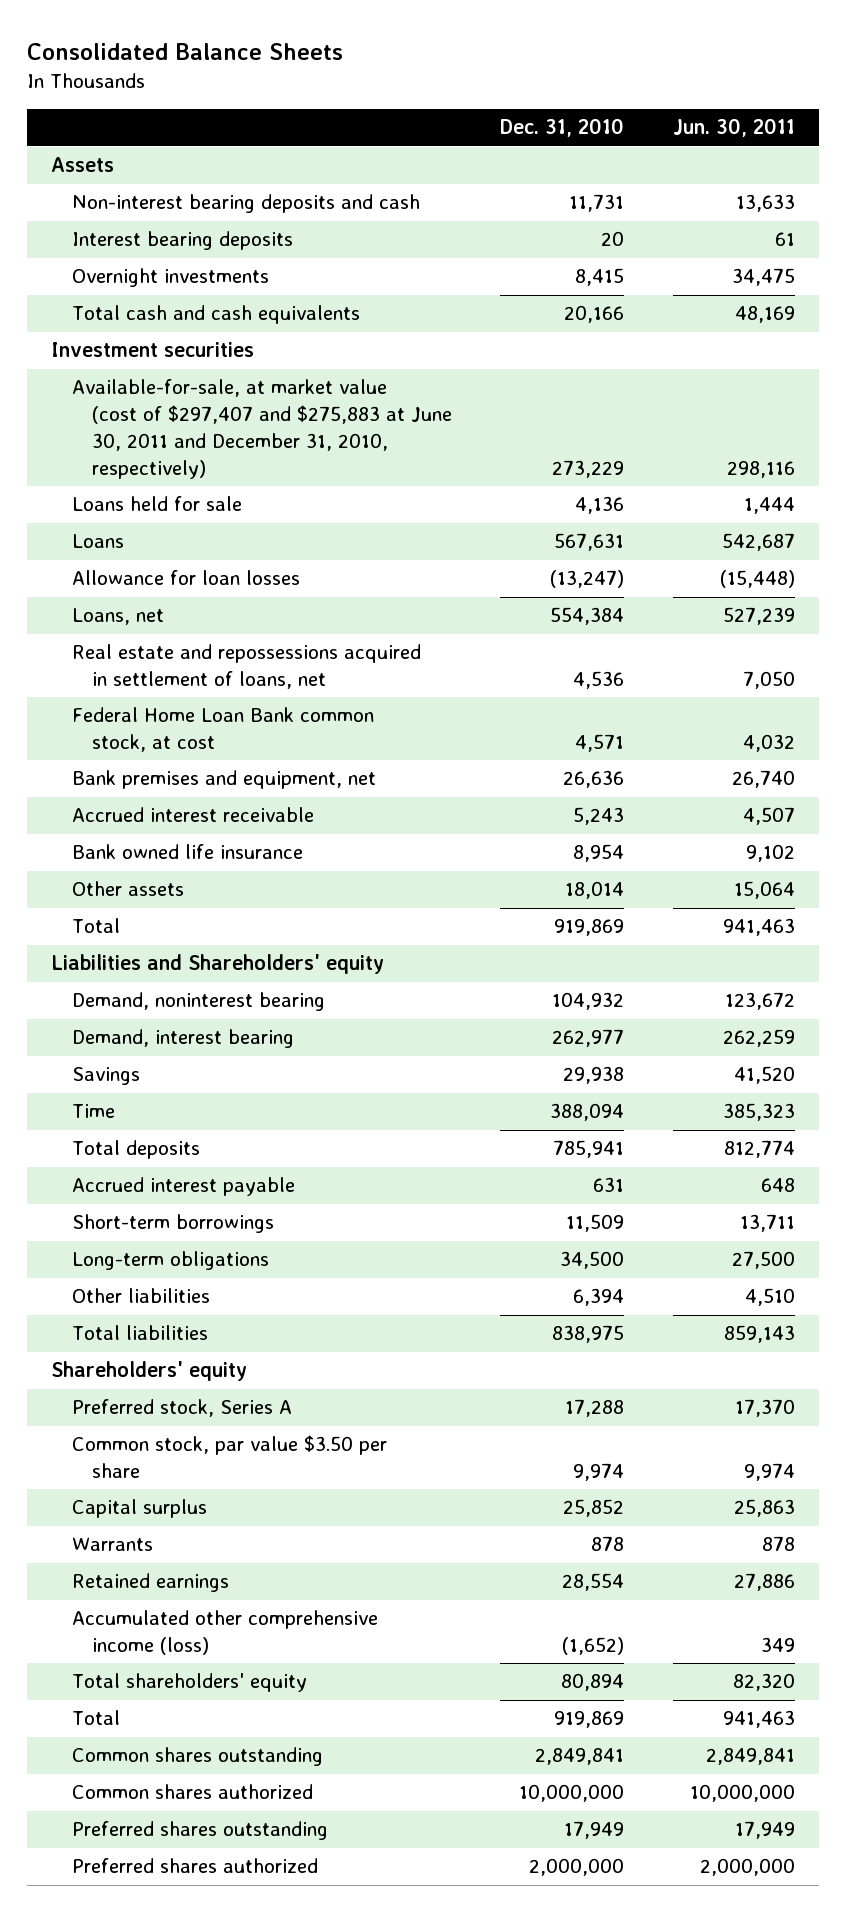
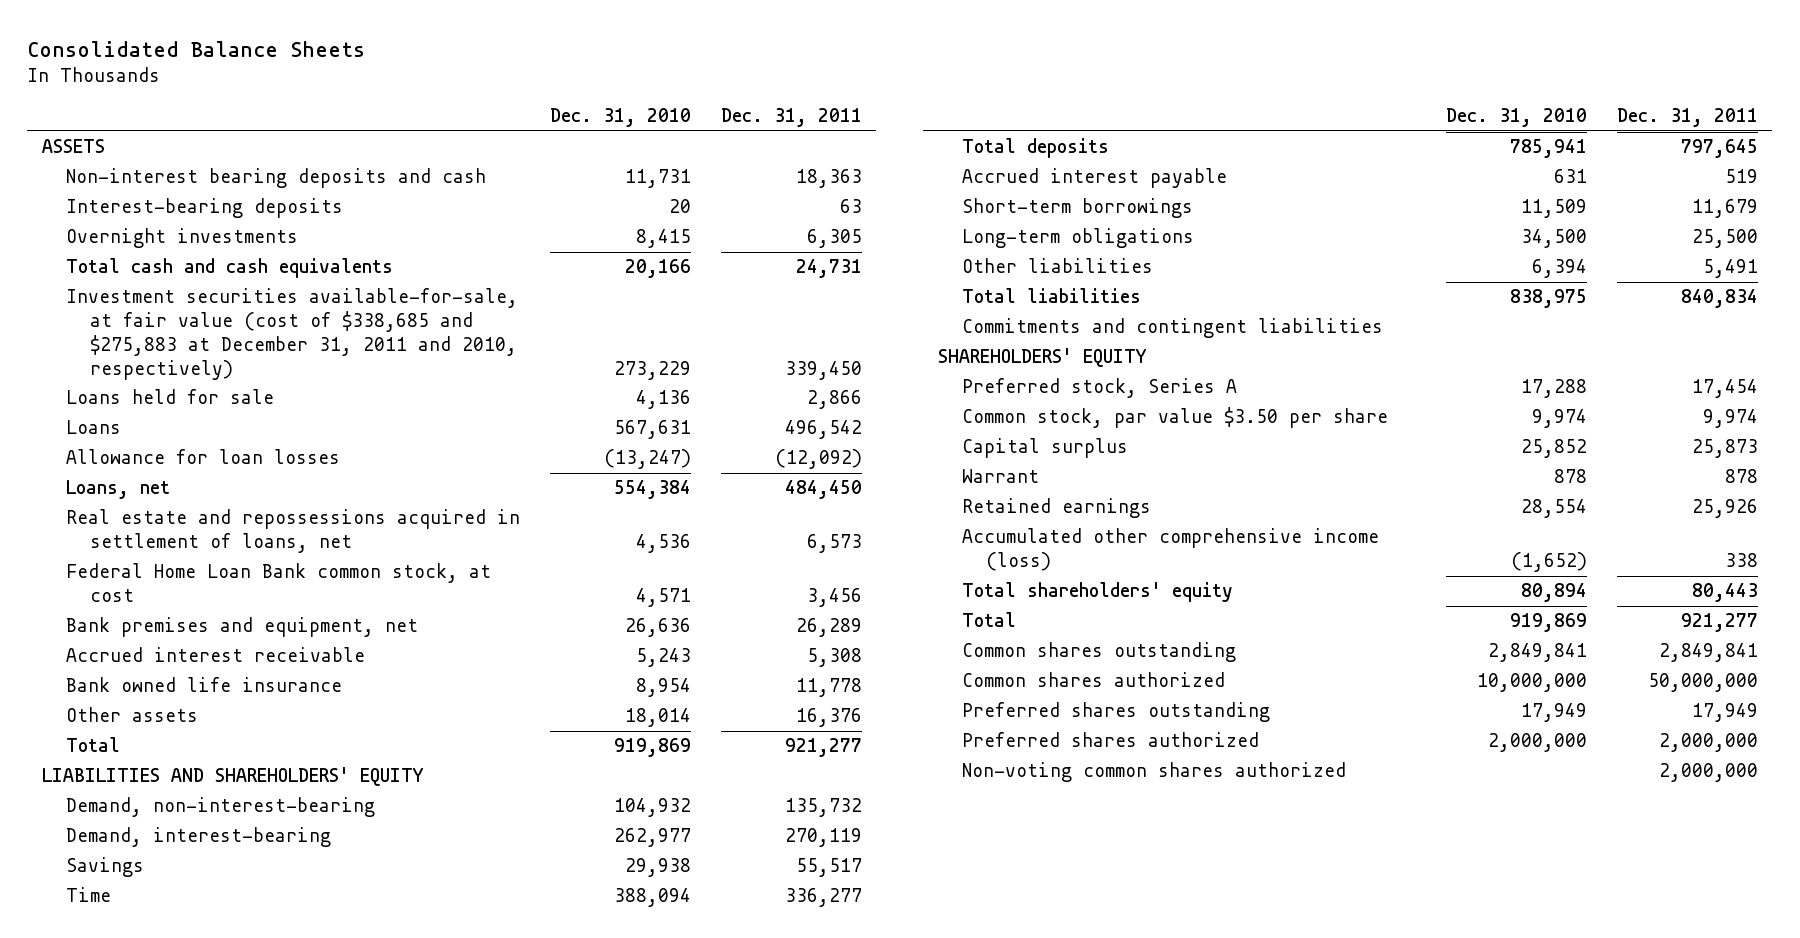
- | Dec. 31, 2010 | Jun. 30, 2011
+ | Dec. 31, 2010 | Dec. 31, 2011
- Assets
+ ASSETS
- Interest bearing deposits | 20 | 61
+ Interest-bearing deposits | 20 | 63
- Investment securities
- Available-for-sale, at market value (cost of $297,407 and $275,883 at June 30, 2011 and December 31, 2010, respectively) | 273,229 | 298,116
+ Investment securities available-for-sale, at fair value (cost of $338,685 and $275,883 at December 31, 2011 and 2010, respectively) | 273,229 | 339,450
- Liabilities and Shareholders' equity
- Demand, noninterest bearing | 104,932 | 123,672
- Demand, interest bearing | 262,977 | 262,259
+ LIABILITIES AND SHAREHOLDERS' EQUITY
+ Demand, non-interest-bearing | 104,932 | 135,732
+ Demand, interest-bearing | 262,977 | 270,119
- Shareholders' equity
+ Commitments and contingent liabilities
+ SHAREHOLDERS' EQUITY
- Warrants | 878 | 878
+ Warrant | 878 | 878
+ Non-voting common shares authorized | | 2,000,000

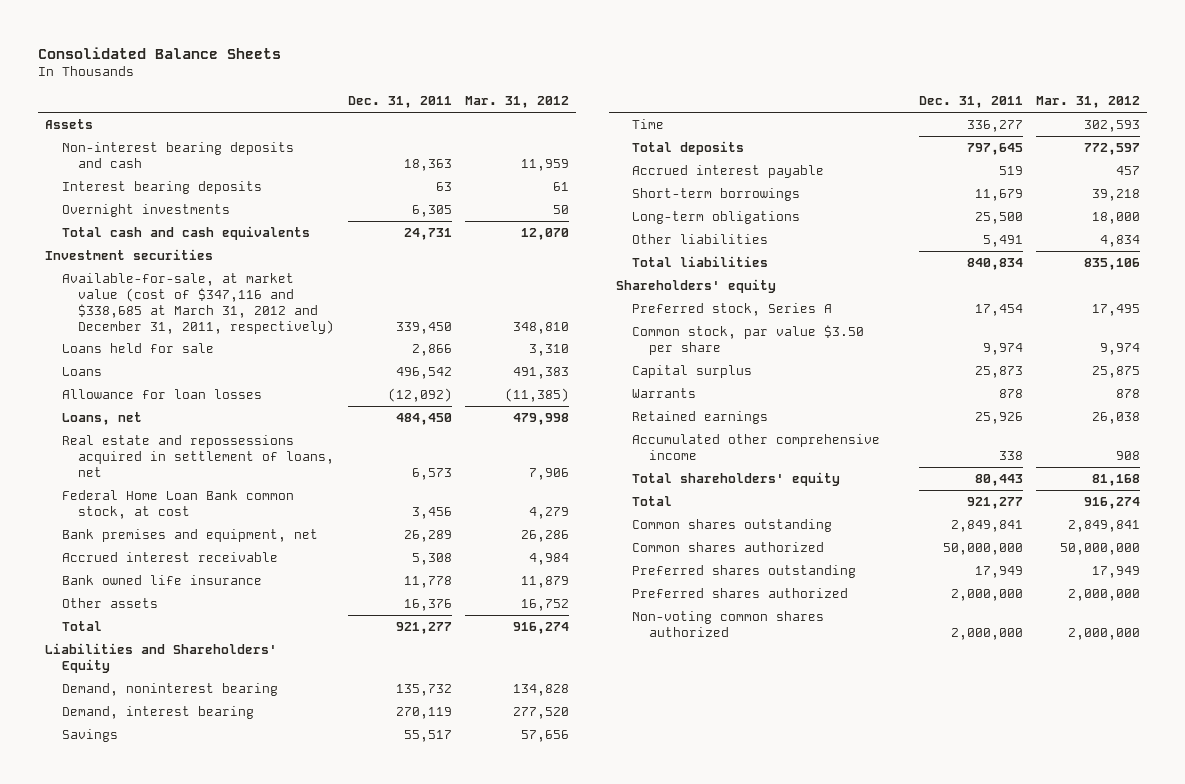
- | Dec. 31, 2010 | Dec. 31, 2011
+ | Dec. 31, 2011 | Mar. 31, 2012
- ASSETS
+ Assets
- Interest-bearing deposits | 20 | 63
+ Interest bearing deposits | 63 | 61
- Investment securities available-for-sale, at fair value (cost of $338,685 and $275,883 at December 31, 2011 and 2010, respectively) | 273,229 | 339,450
+ Investment securities
+ Available-for-sale, at market value (cost of $347,116 and $338,685 at March 31, 2012 and December 31, 2011, respectively) | 339,450 | 348,810
- LIABILITIES AND SHAREHOLDERS' EQUITY
- Demand, non-interest-bearing | 104,932 | 135,732
- Demand, interest-bearing | 262,977 | 270,119
+ Liabilities and Shareholders' Equity
+ Demand, noninterest bearing | 135,732 | 134,828
+ Demand, interest bearing | 270,119 | 277,520
- Commitments and contingent liabilities
- SHAREHOLDERS' EQUITY
+ Shareholders' equity
- Warrant | 878 | 878
+ Warrants | 878 | 878
- Accumulated other comprehensive income (loss) | (1,652) | 338
+ Accumulated other comprehensive income | 338 | 908

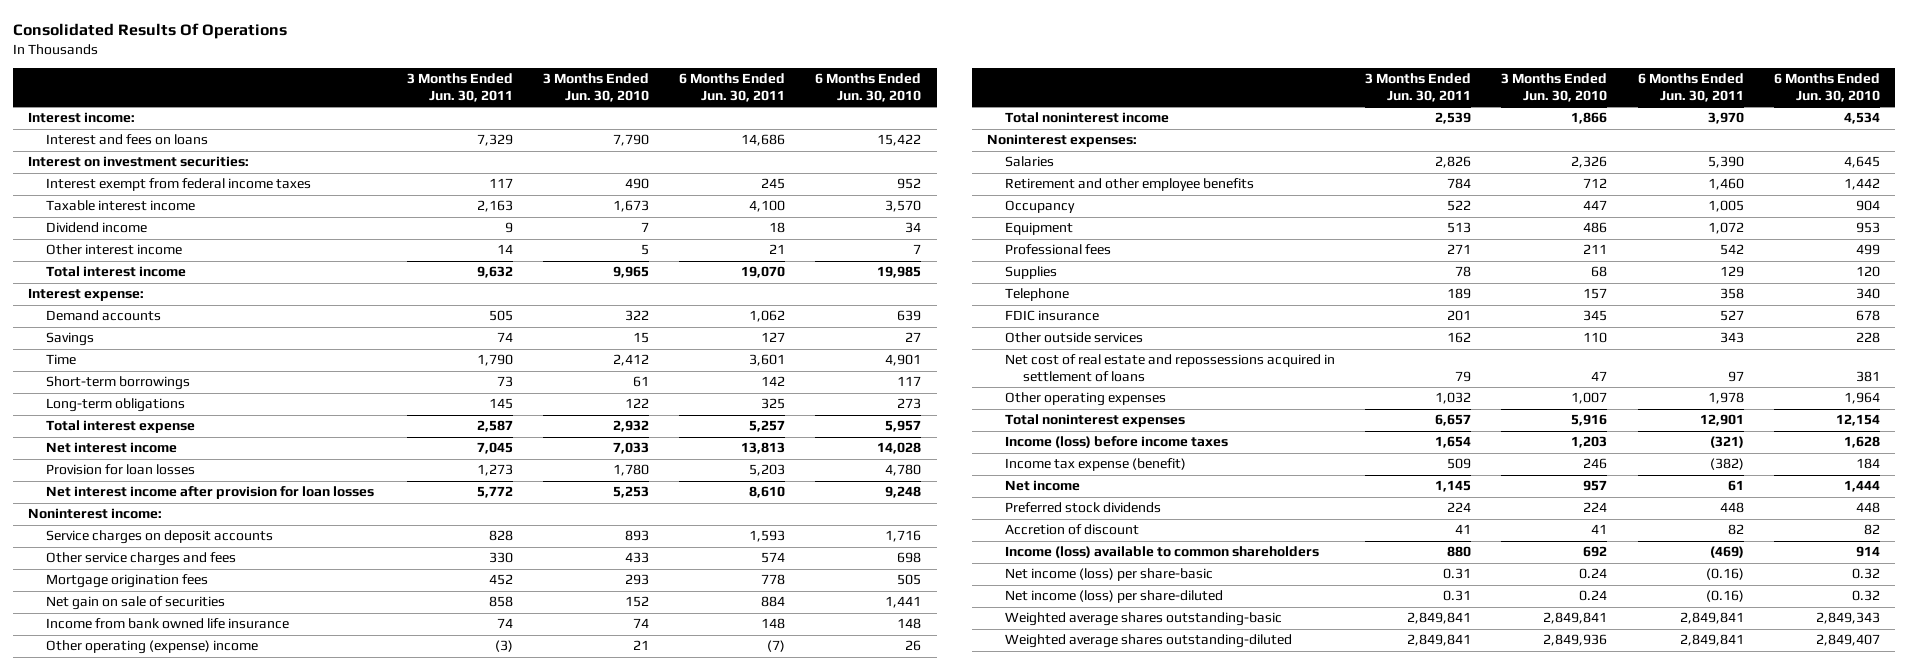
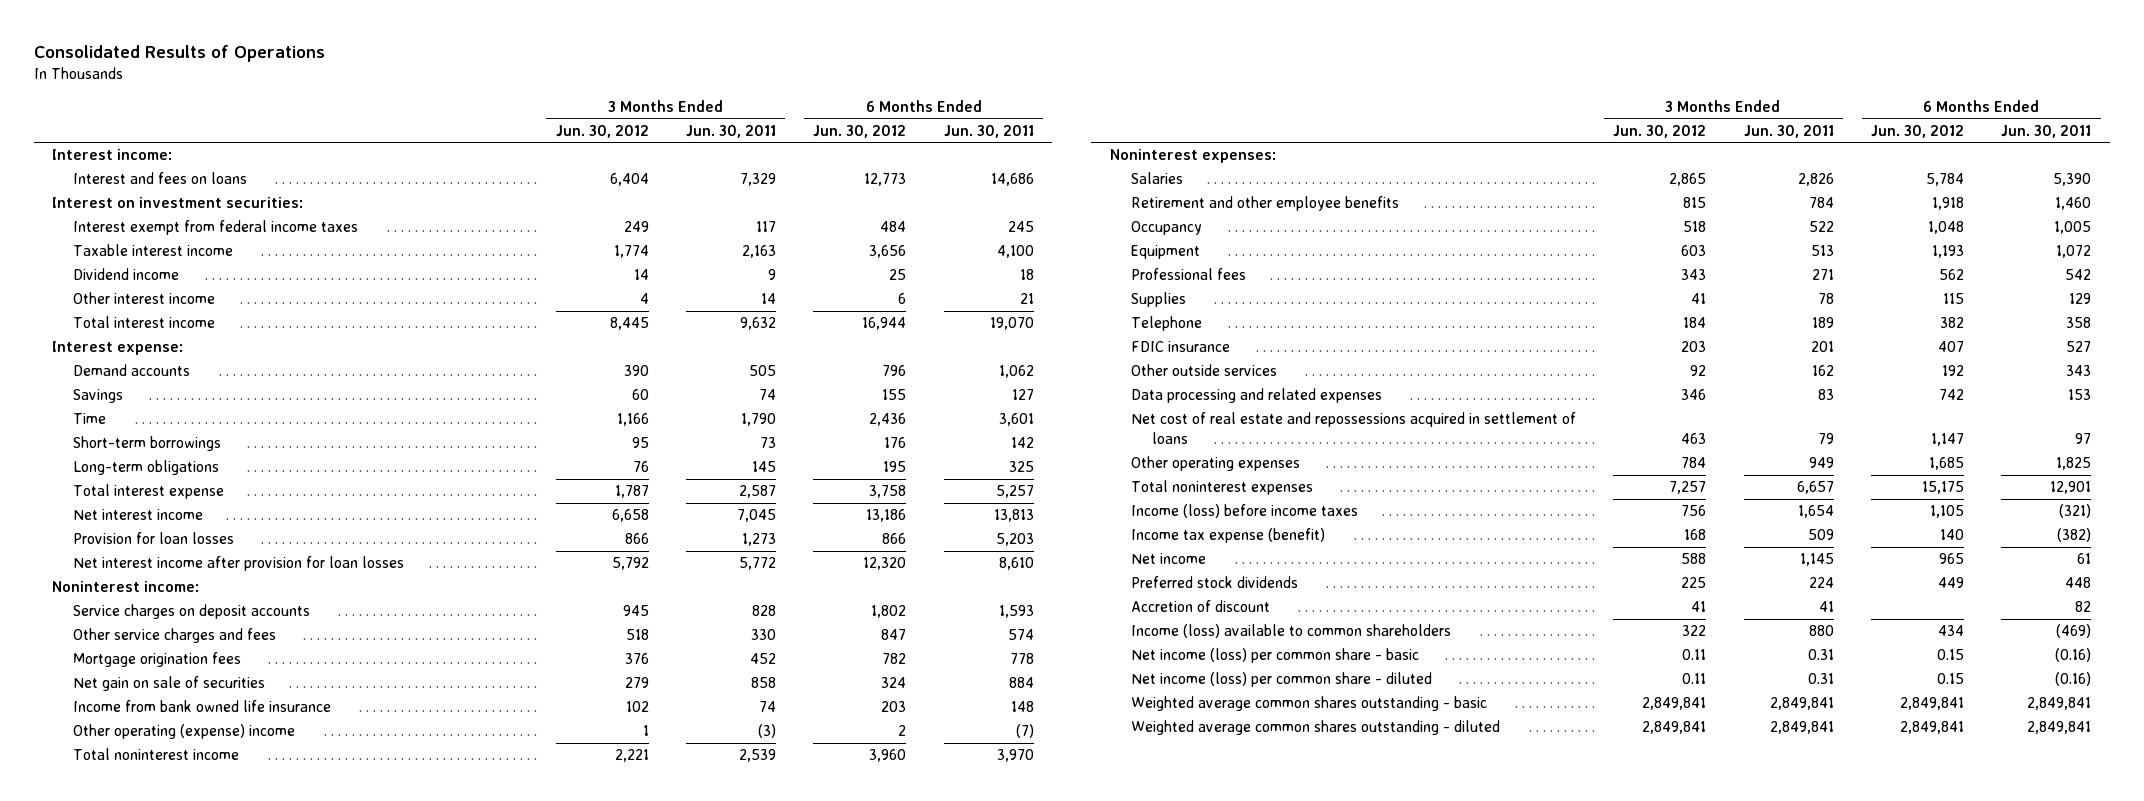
- Consolidated Results Of Operations
+ Consolidated Results of Operations
- | 3 Months Ended Jun. 30, 2011 | 3 Months Ended Jun. 30, 2010 | 6 Months Ended Jun. 30, 2011 | 6 Months Ended Jun. 30, 2010
+ | 3 Months Ended Jun. 30, 2012 | 3 Months Ended Jun. 30, 2011 | 6 Months Ended Jun. 30, 2012 | 6 Months Ended Jun. 30, 2011
+ Data processing and related expenses | 346 | 83 | 742 | 153
- Other operating expenses | 1,032 | 1,007 | 1,978 | 1,964
+ Other operating expenses | 784 | 949 | 1,685 | 1,825
- Net income (loss) per share-basic | 0.31 | 0.24 | (0.16) | 0.32
- Net income (loss) per share-diluted | 0.31 | 0.24 | (0.16) | 0.32
- Weighted average shares outstanding-basic | 2,849,841 | 2,849,841 | 2,849,841 | 2,849,343
- Weighted average shares outstanding-diluted | 2,849,841 | 2,849,936 | 2,849,841 | 2,849,407
+ Net income (loss) per common share - basic | 0.11 | 0.31 | 0.15 | (0.16)
+ Net income (loss) per common share - diluted | 0.11 | 0.31 | 0.15 | (0.16)
+ Weighted average common shares outstanding - basic | 2,849,841 | 2,849,841 | 2,849,841 | 2,849,841
+ Weighted average common shares outstanding - diluted | 2,849,841 | 2,849,841 | 2,849,841 | 2,849,841

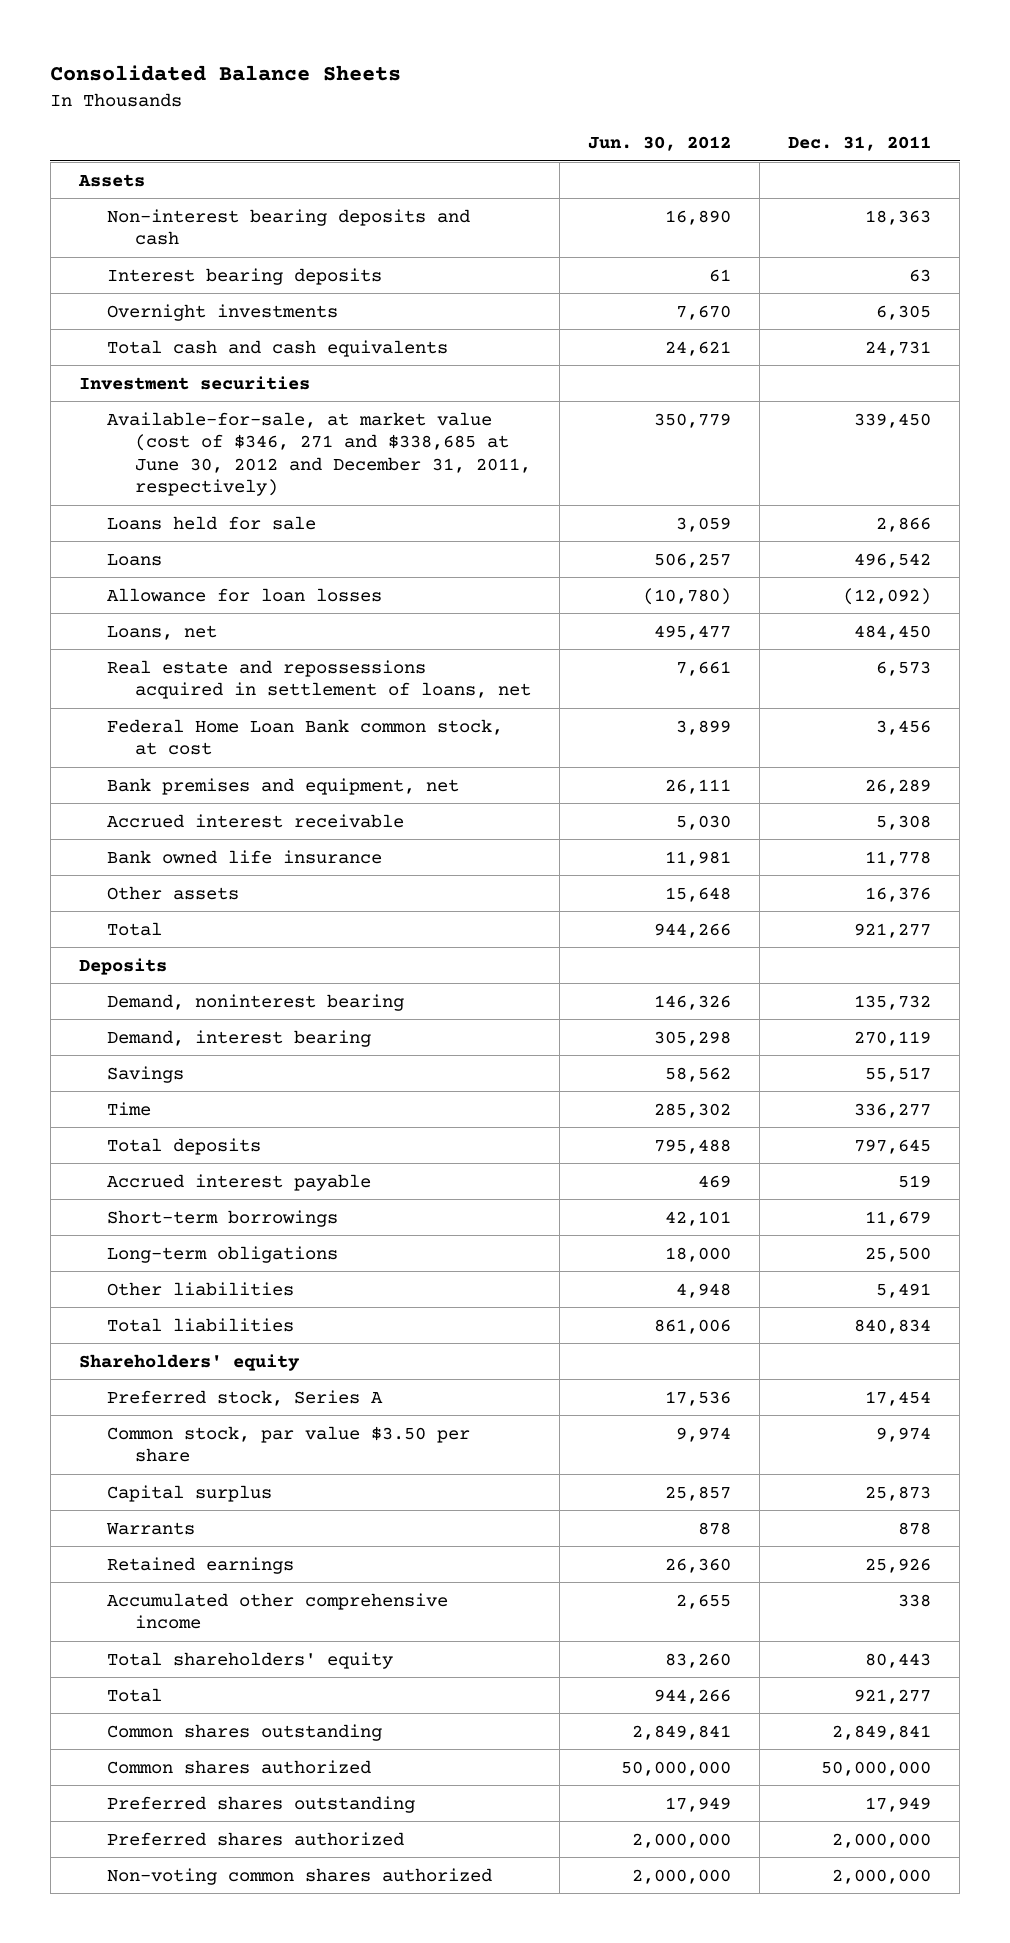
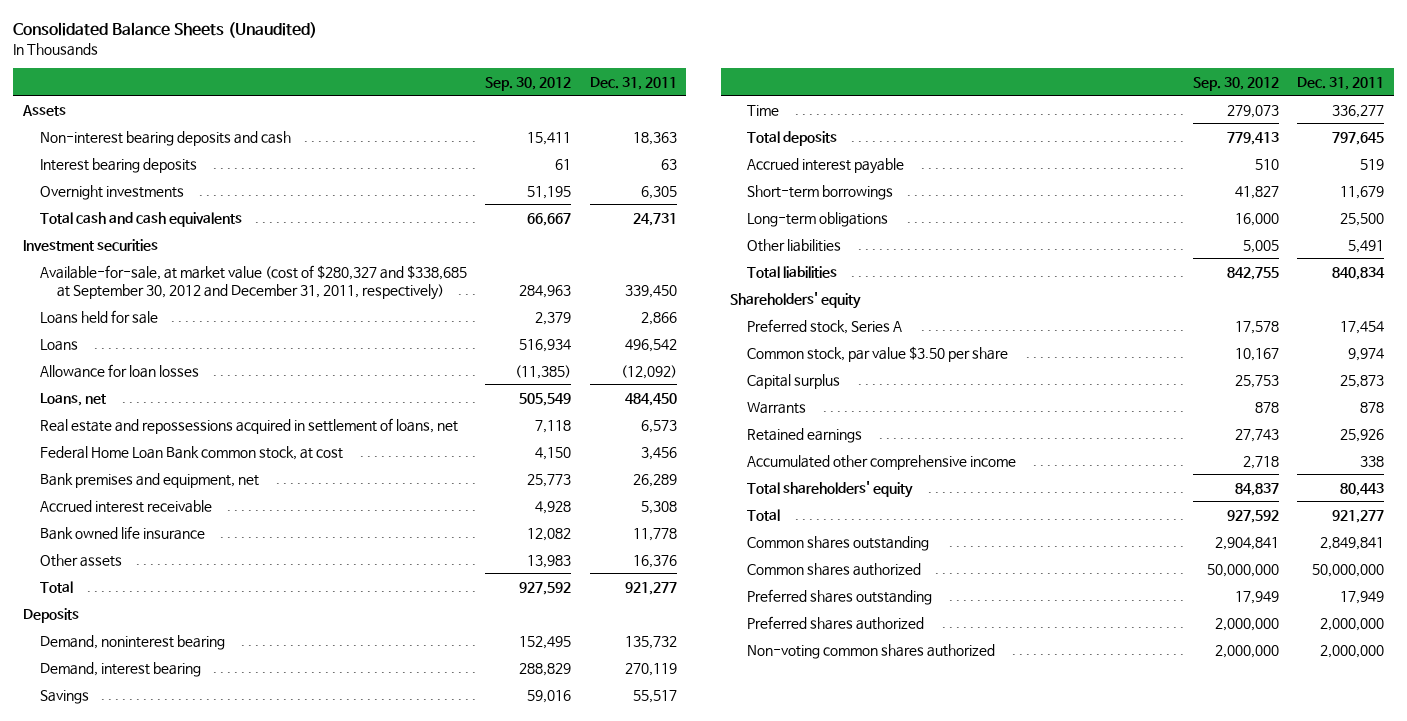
- Consolidated Balance Sheets
+ Consolidated Balance Sheets (Unaudited)
- | Jun. 30, 2012 | Dec. 31, 2011
+ | Sep. 30, 2012 | Dec. 31, 2011
- Available-for-sale, at market value (cost of $346, 271 and $338,685 at June 30, 2012 and December 31, 2011, respectively) | 350,779 | 339,450
+ Available-for-sale, at market value (cost of $280,327 and $338,685 at September 30, 2012 and December 31, 2011, respectively) | 284,963 | 339,450

